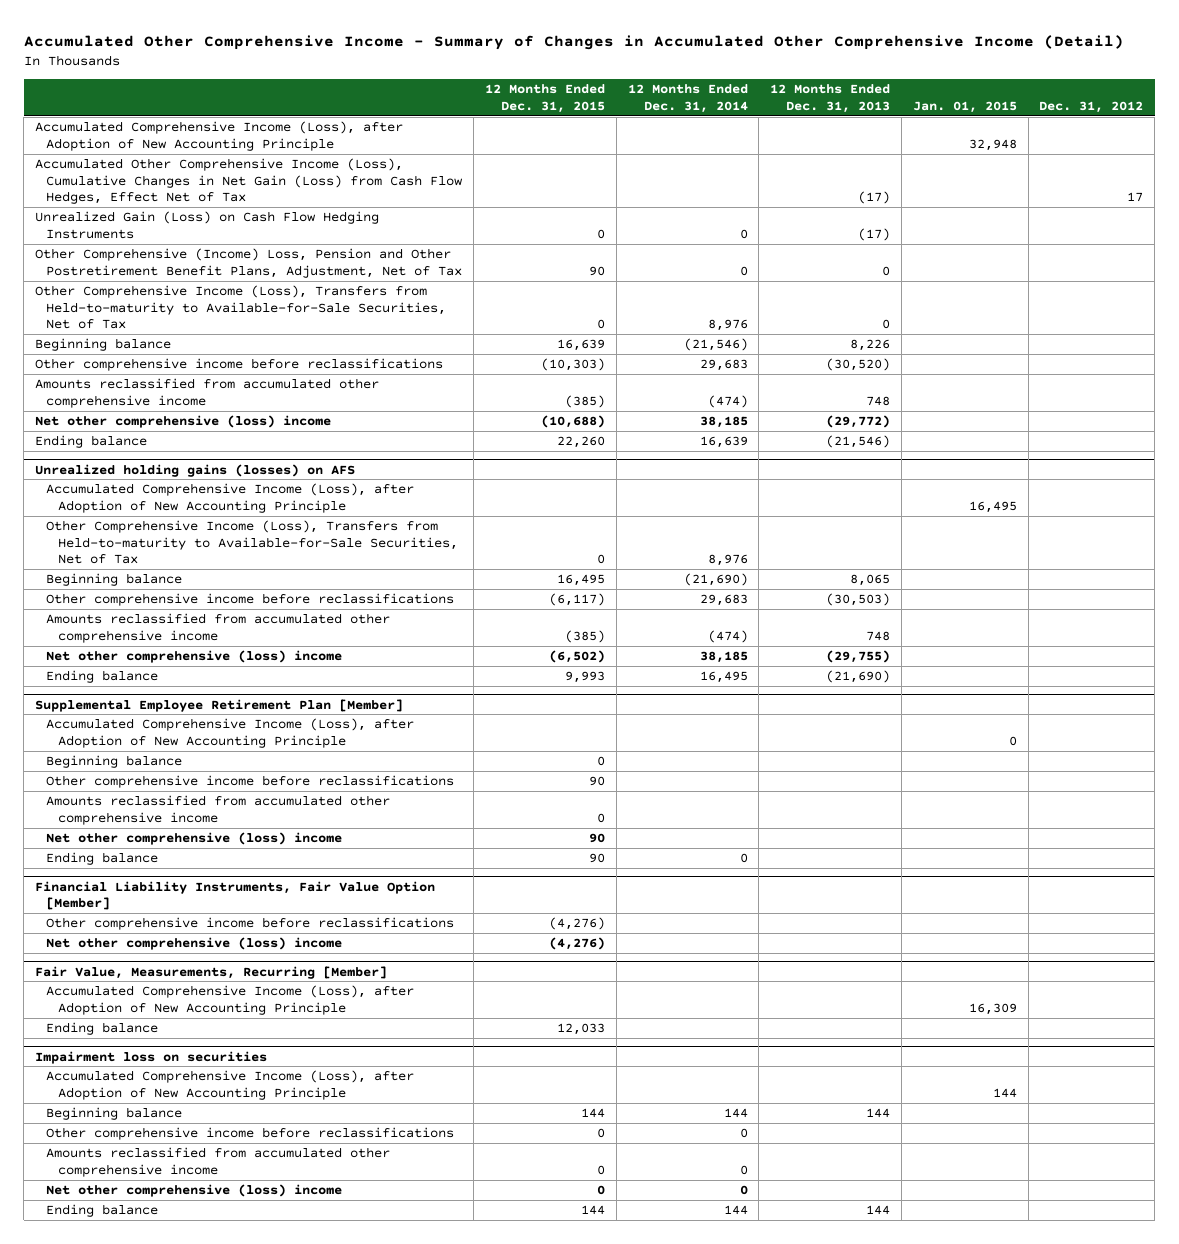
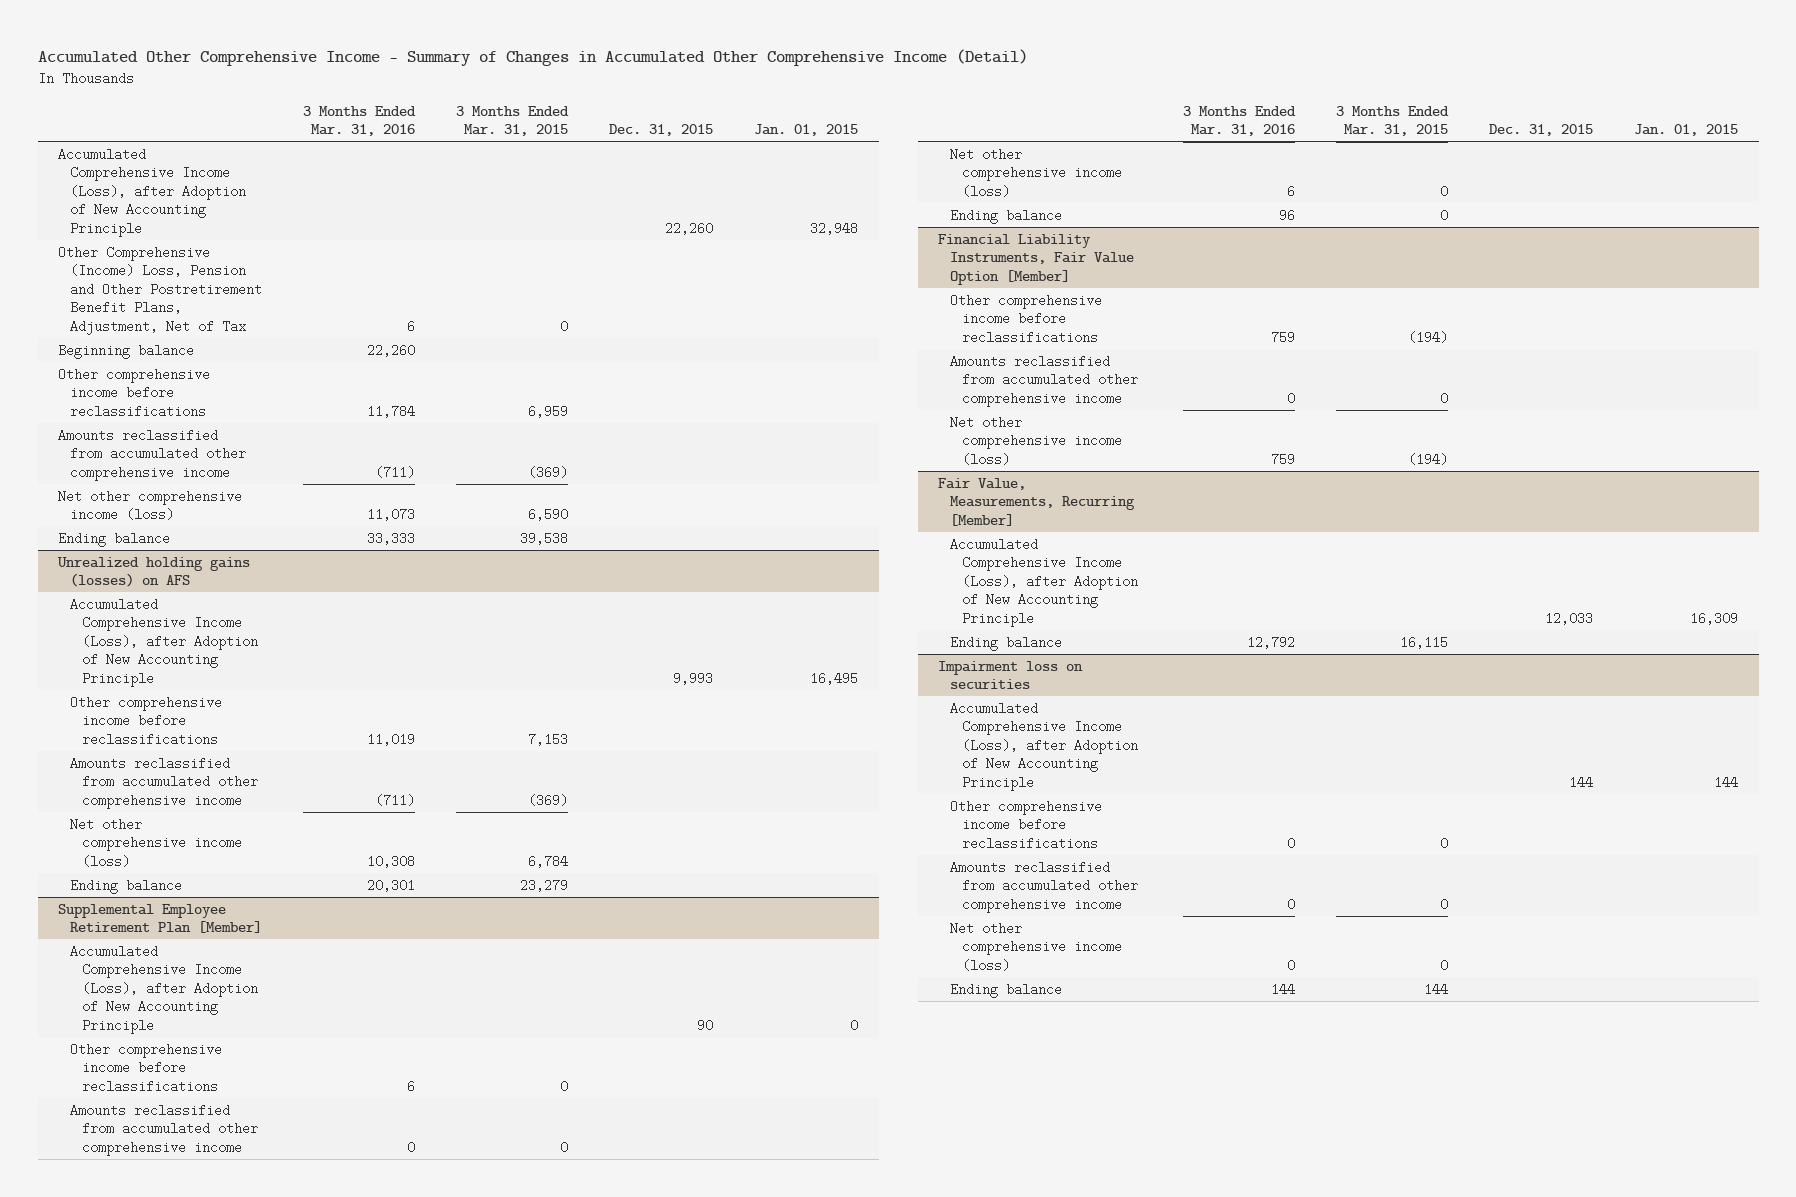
- | 12 Months Ended Dec. 31, 2015 | 12 Months Ended Dec. 31, 2014 | 12 Months Ended Dec. 31, 2013 | Jan. 01, 2015 | Dec. 31, 2012
+ | 3 Months Ended Mar. 31, 2016 | 3 Months Ended Mar. 31, 2015 | Dec. 31, 2015 | Jan. 01, 2015
- Accumulated Other Comprehensive Income (Loss), Cumulative Changes in Net Gain (Loss) from Cash Flow Hedges, Effect Net of Tax | | | (17) | | 17
- Unrealized Gain (Loss) on Cash Flow Hedging Instruments | 0 | 0 | (17) | |
- Other Comprehensive Income (Loss), Transfers from Held-to-maturity to Available-for-Sale Securities, Net of Tax | 0 | 8,976 | 0 | |
- Net other comprehensive (loss) income | (10,688) | 38,185 | (29,772) | |
+ Net other comprehensive income (loss) | 11,073 | 6,590 | |
@ Unrealized holding gains (losses) on AFS
- Other Comprehensive Income (Loss), Transfers from Held-to-maturity to Available-for-Sale Securities, Net of Tax | 0 | 8,976 | | |
- Beginning balance | 16,495 | (21,690) | 8,065 | |
- Net other comprehensive (loss) income | (6,502) | 38,185 | (29,755) | |
+ Net other comprehensive income (loss) | 10,308 | 6,784 | |
@ Supplemental Employee Retirement Plan [Member]
- Beginning balance | 0 | | | |
- Net other comprehensive (loss) income | 90 | | | |
+ Net other comprehensive income (loss) | 6 | 0 | |
@ Financial Liability Instruments, Fair Value Option [Member]
- Net other comprehensive (loss) income | (4,276) | | | |
+ Amounts reclassified from accumulated other comprehensive income | 0 | 0 | |
+ Net other comprehensive income (loss) | 759 | (194) | |
@ Impairment loss on securities
- Beginning balance | 144 | 144 | 144 | |
- Net other comprehensive (loss) income | 0 | 0 | | |
+ Net other comprehensive income (loss) | 0 | 0 | |

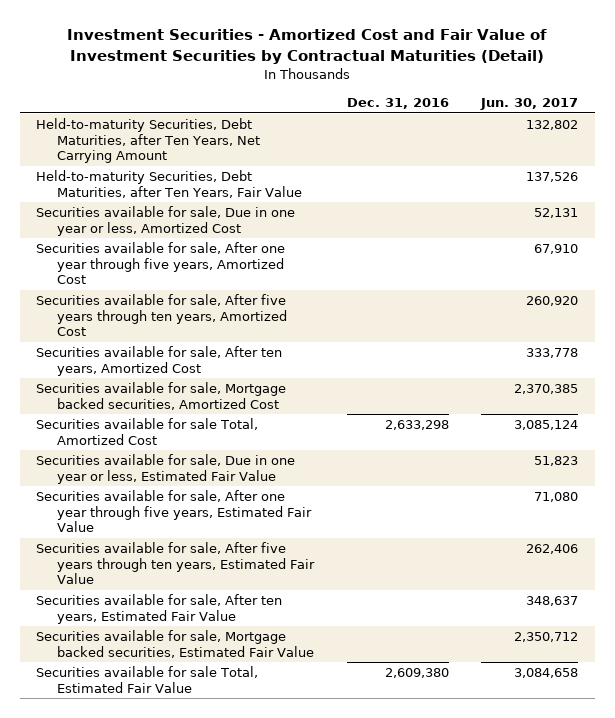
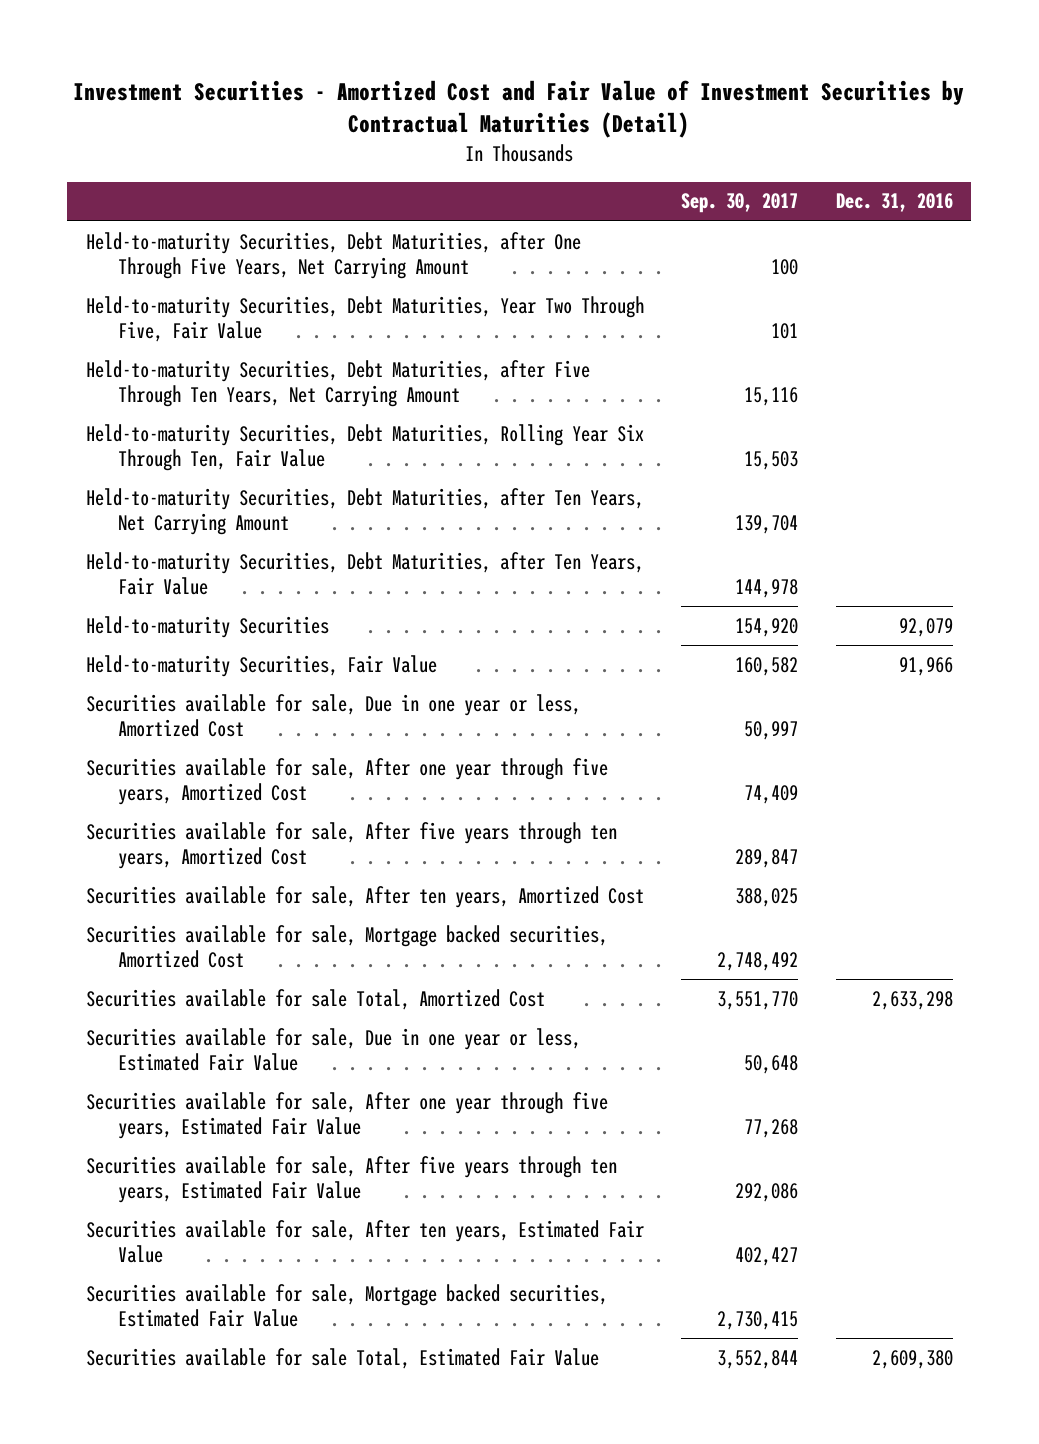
- | Dec. 31, 2016 | Jun. 30, 2017
+ | Sep. 30, 2017 | Dec. 31, 2016
+ Held-to-maturity Securities, Debt Maturities, after One Through Five Years, Net Carrying Amount | 100 |
+ Held-to-maturity Securities, Debt Maturities, Year Two Through Five, Fair Value | 101 |
+ Held-to-maturity Securities, Debt Maturities, after Five Through Ten Years, Net Carrying Amount | 15,116 |
+ Held-to-maturity Securities, Debt Maturities, Rolling Year Six Through Ten, Fair Value | 15,503 |
+ Held-to-maturity Securities | 154,920 | 92,079
+ Held-to-maturity Securities, Fair Value | 160,582 | 91,966

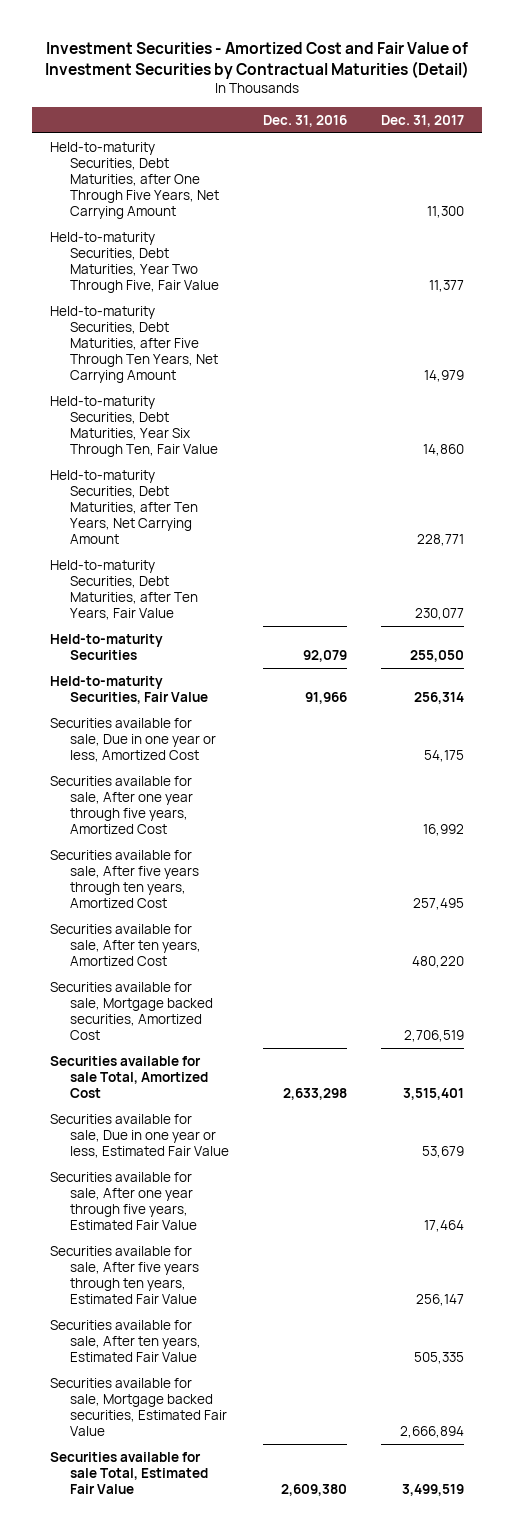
- | Sep. 30, 2017 | Dec. 31, 2016
+ | Dec. 31, 2016 | Dec. 31, 2017
- Held-to-maturity Securities, Debt Maturities, Rolling Year Six Through Ten, Fair Value | 15,503 |
+ Held-to-maturity Securities, Debt Maturities, Year Six Through Ten, Fair Value | | 14,860

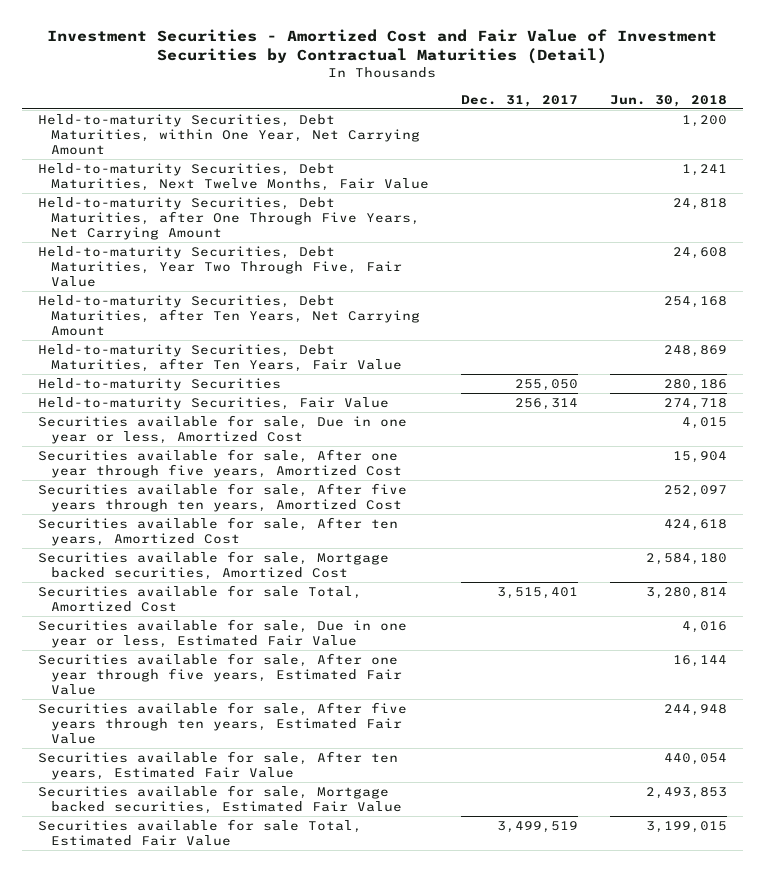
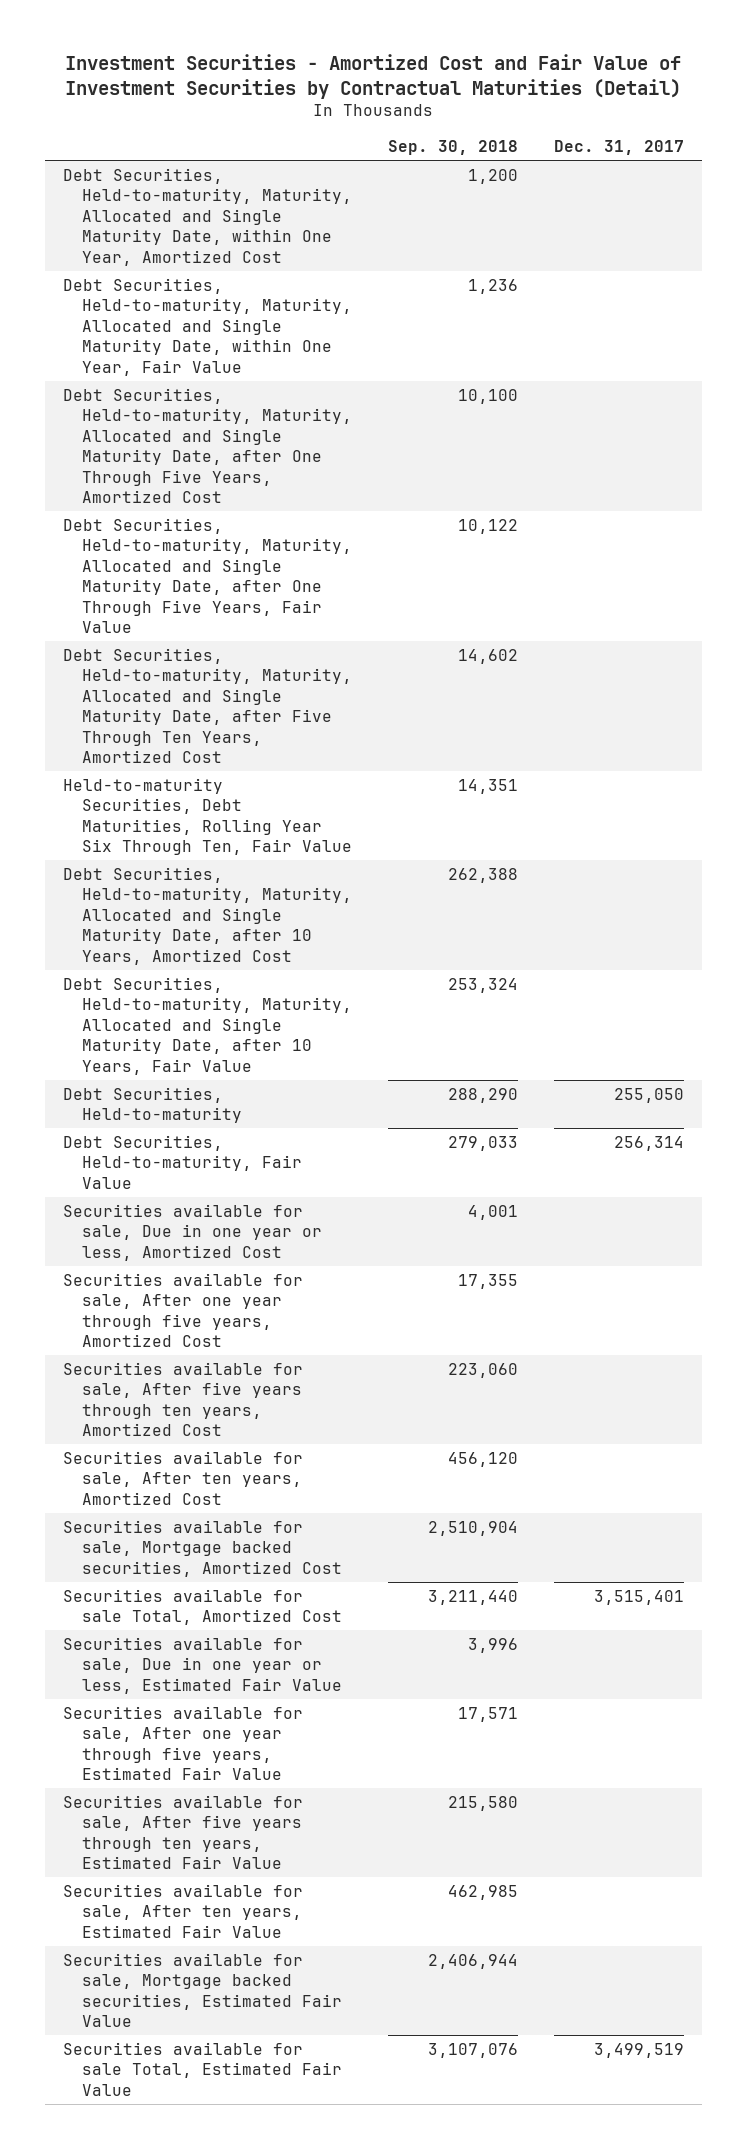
- | Dec. 31, 2017 | Jun. 30, 2018
+ | Sep. 30, 2018 | Dec. 31, 2017
- Held-to-maturity Securities, Debt Maturities, within One Year, Net Carrying Amount | | 1,200
- Held-to-maturity Securities, Debt Maturities, Next Twelve Months, Fair Value | | 1,241
- Held-to-maturity Securities, Debt Maturities, after One Through Five Years, Net Carrying Amount | | 24,818
- Held-to-maturity Securities, Debt Maturities, Year Two Through Five, Fair Value | | 24,608
- Held-to-maturity Securities, Debt Maturities, after Ten Years, Net Carrying Amount | | 254,168
- Held-to-maturity Securities, Debt Maturities, after Ten Years, Fair Value | | 248,869
- Held-to-maturity Securities | 255,050 | 280,186
- Held-to-maturity Securities, Fair Value | 256,314 | 274,718
+ Debt Securities, Held-to-maturity, Maturity, Allocated and Single Maturity Date, within One Year, Amortized Cost | 1,200 |
+ Debt Securities, Held-to-maturity, Maturity, Allocated and Single Maturity Date, within One Year, Fair Value | 1,236 |
+ Debt Securities, Held-to-maturity, Maturity, Allocated and Single Maturity Date, after One Through Five Years, Amortized Cost | 10,100 |
+ Debt Securities, Held-to-maturity, Maturity, Allocated and Single Maturity Date, after One Through Five Years, Fair Value | 10,122 |
+ Debt Securities, Held-to-maturity, Maturity, Allocated and Single Maturity Date, after Five Through Ten Years, Amortized Cost | 14,602 |
+ Held-to-maturity Securities, Debt Maturities, Rolling Year Six Through Ten, Fair Value | 14,351 |
+ Debt Securities, Held-to-maturity, Maturity, Allocated and Single Maturity Date, after 10 Years, Amortized Cost | 262,388 |
+ Debt Securities, Held-to-maturity, Maturity, Allocated and Single Maturity Date, after 10 Years, Fair Value | 253,324 |
+ Debt Securities, Held-to-maturity | 288,290 | 255,050
+ Debt Securities, Held-to-maturity, Fair Value | 279,033 | 256,314

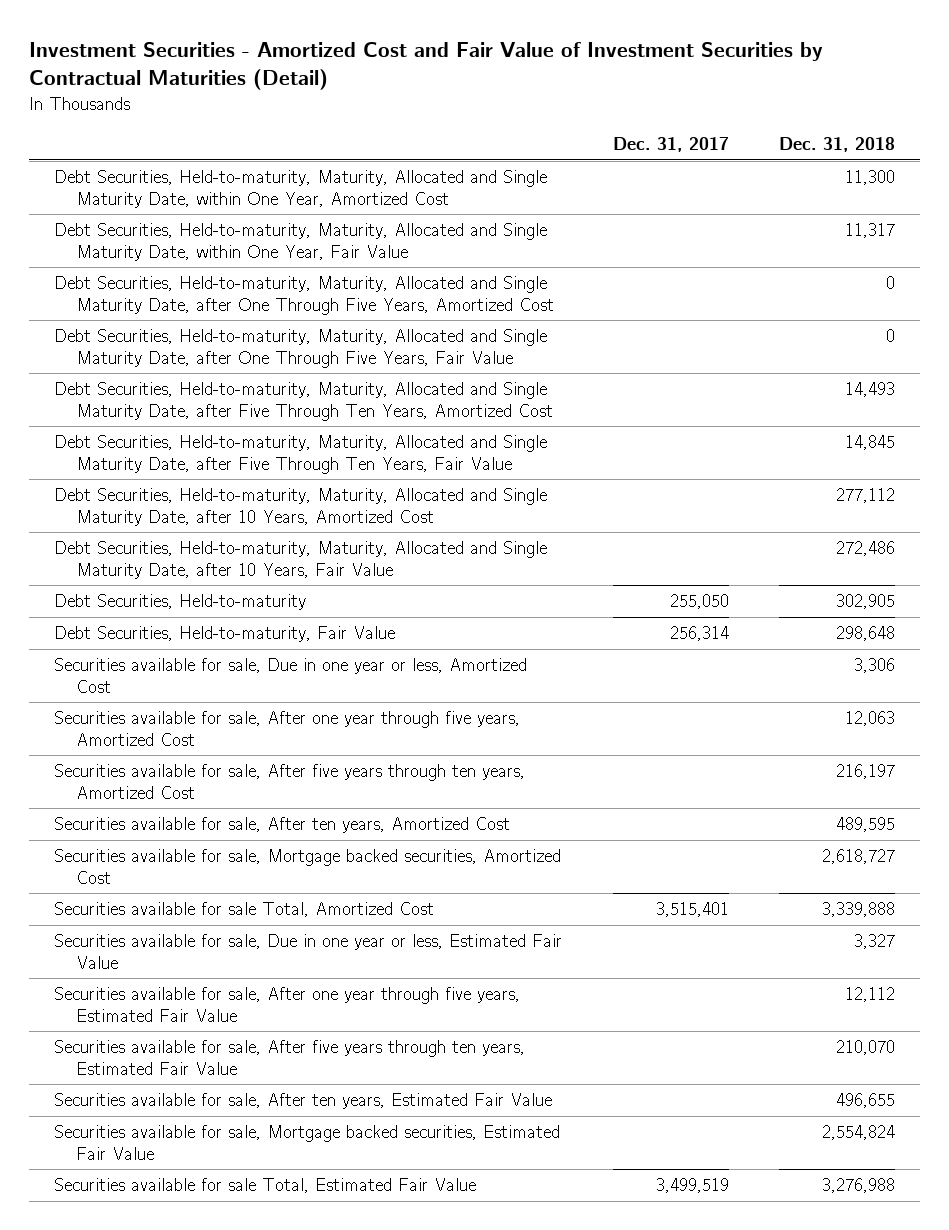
- | Sep. 30, 2018 | Dec. 31, 2017
+ | Dec. 31, 2017 | Dec. 31, 2018
- Held-to-maturity Securities, Debt Maturities, Rolling Year Six Through Ten, Fair Value | 14,351 |
+ Debt Securities, Held-to-maturity, Maturity, Allocated and Single Maturity Date, after Five Through Ten Years, Fair Value | | 14,845

